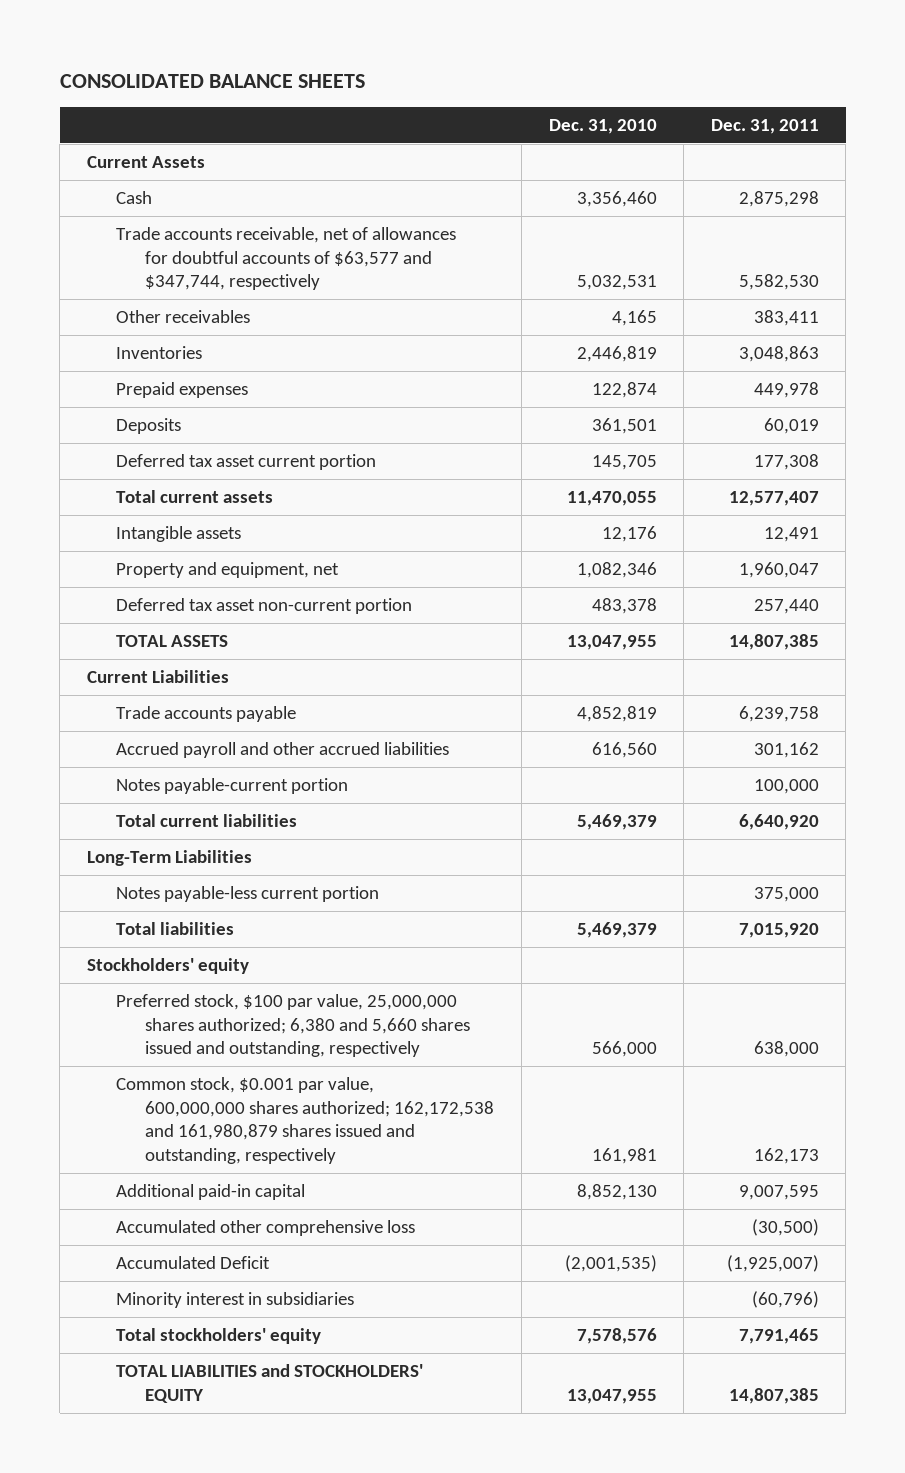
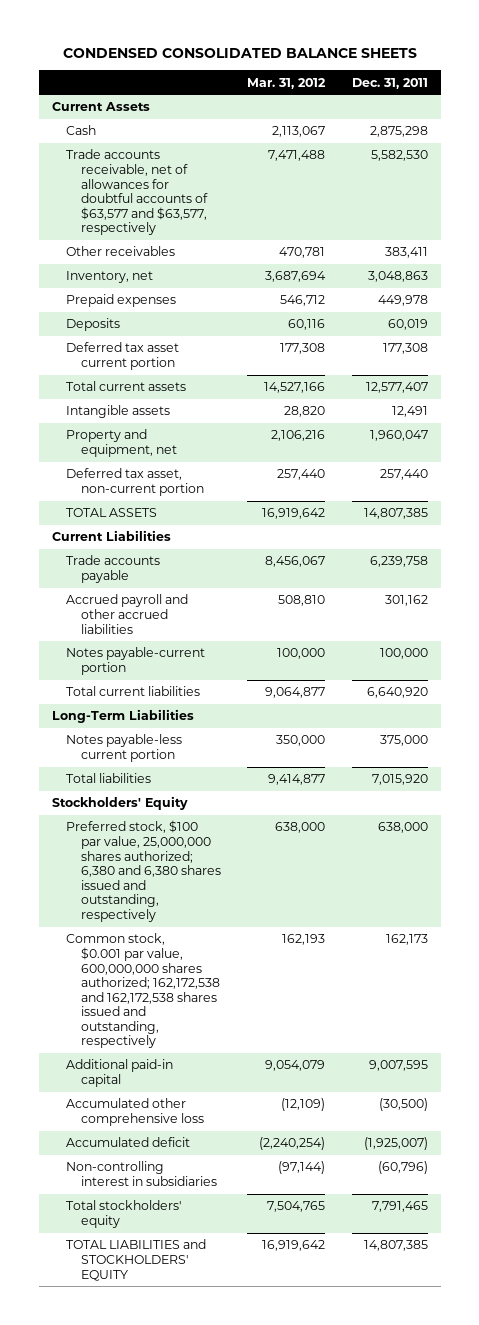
- CONSOLIDATED BALANCE SHEETS
+ CONDENSED CONSOLIDATED BALANCE SHEETS
- | Dec. 31, 2010 | Dec. 31, 2011
+ | Mar. 31, 2012 | Dec. 31, 2011
- Trade accounts receivable, net of allowances for doubtful accounts of $63,577 and $347,744, respectively | 5,032,531 | 5,582,530
+ Trade accounts receivable, net of allowances for doubtful accounts of $63,577 and $63,577, respectively | 7,471,488 | 5,582,530
- Inventories | 2,446,819 | 3,048,863
+ Inventory, net | 3,687,694 | 3,048,863
- Deferred tax asset non-current portion | 483,378 | 257,440
+ Deferred tax asset, non-current portion | 257,440 | 257,440
- Stockholders' equity
- Preferred stock, $100 par value, 25,000,000 shares authorized; 6,380 and 5,660 shares issued and outstanding, respectively | 566,000 | 638,000
- Common stock, $0.001 par value, 600,000,000 shares authorized; 162,172,538 and 161,980,879 shares issued and outstanding, respectively | 161,981 | 162,173
+ Stockholders' Equity
+ Preferred stock, $100 par value, 25,000,000 shares authorized; 6,380 and 6,380 shares issued and outstanding, respectively | 638,000 | 638,000
+ Common stock, $0.001 par value, 600,000,000 shares authorized; 162,172,538 and 162,172,538 shares issued and outstanding, respectively | 162,193 | 162,173
- Accumulated Deficit | (2,001,535) | (1,925,007)
- Minority interest in subsidiaries | | (60,796)
+ Accumulated deficit | (2,240,254) | (1,925,007)
+ Non-controlling interest in subsidiaries | (97,144) | (60,796)

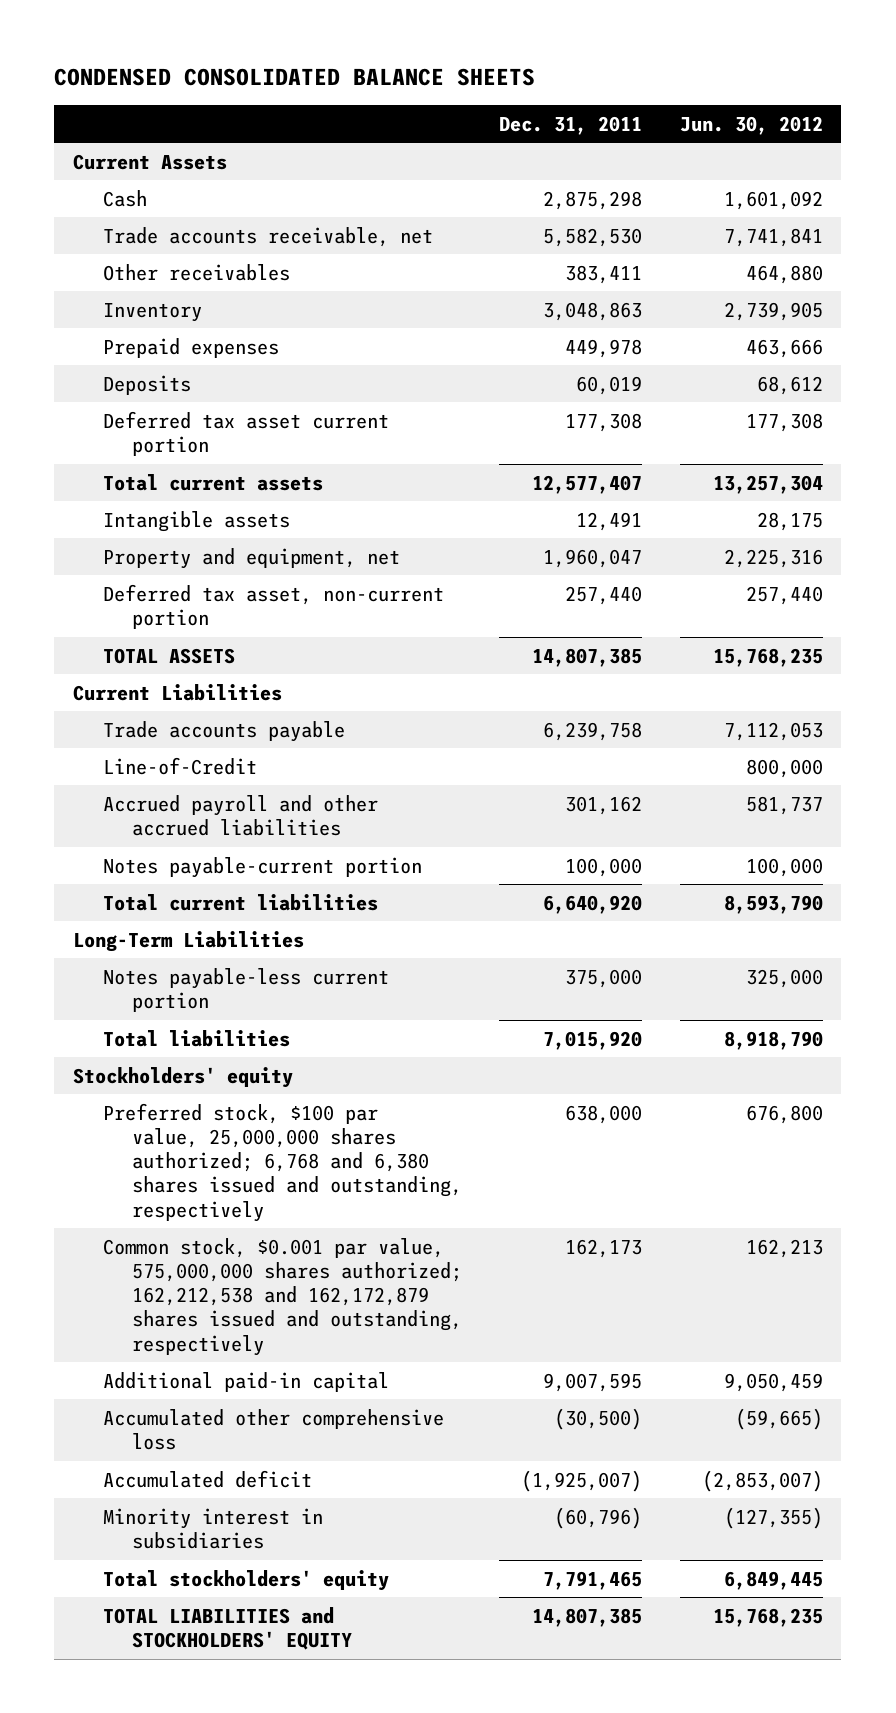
- | Mar. 31, 2012 | Dec. 31, 2011
+ | Dec. 31, 2011 | Jun. 30, 2012
- Trade accounts receivable, net of allowances for doubtful accounts of $63,577 and $63,577, respectively | 7,471,488 | 5,582,530
+ Trade accounts receivable, net | 5,582,530 | 7,741,841
- Inventory, net | 3,687,694 | 3,048,863
+ Inventory | 3,048,863 | 2,739,905
+ Line-of-Credit | | 800,000
- Stockholders' Equity
- Preferred stock, $100 par value, 25,000,000 shares authorized; 6,380 and 6,380 shares issued and outstanding, respectively | 638,000 | 638,000
- Common stock, $0.001 par value, 600,000,000 shares authorized; 162,172,538 and 162,172,538 shares issued and outstanding, respectively | 162,193 | 162,173
+ Stockholders' equity
+ Preferred stock, $100 par value, 25,000,000 shares authorized; 6,768 and 6,380 shares issued and outstanding, respectively | 638,000 | 676,800
+ Common stock, $0.001 par value, 575,000,000 shares authorized; 162,212,538 and 162,172,879 shares issued and outstanding, respectively | 162,173 | 162,213
- Non-controlling interest in subsidiaries | (97,144) | (60,796)
+ Minority interest in subsidiaries | (60,796) | (127,355)

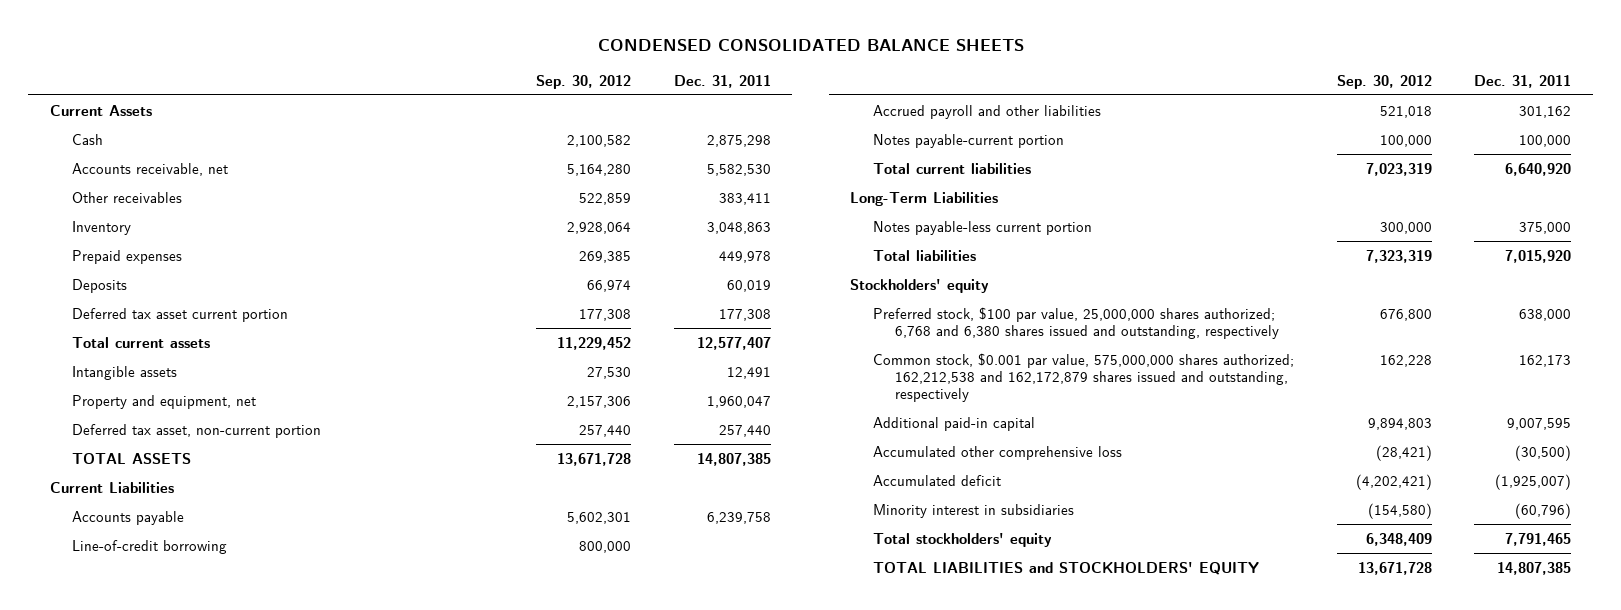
- | Dec. 31, 2011 | Jun. 30, 2012
+ | Sep. 30, 2012 | Dec. 31, 2011
- Trade accounts receivable, net | 5,582,530 | 7,741,841
+ Accounts receivable, net | 5,164,280 | 5,582,530
- Trade accounts payable | 6,239,758 | 7,112,053
- Line-of-Credit | | 800,000
- Accrued payroll and other accrued liabilities | 301,162 | 581,737
+ Accounts payable | 5,602,301 | 6,239,758
+ Line-of-credit borrowing | 800,000 |
+ Accrued payroll and other liabilities | 521,018 | 301,162

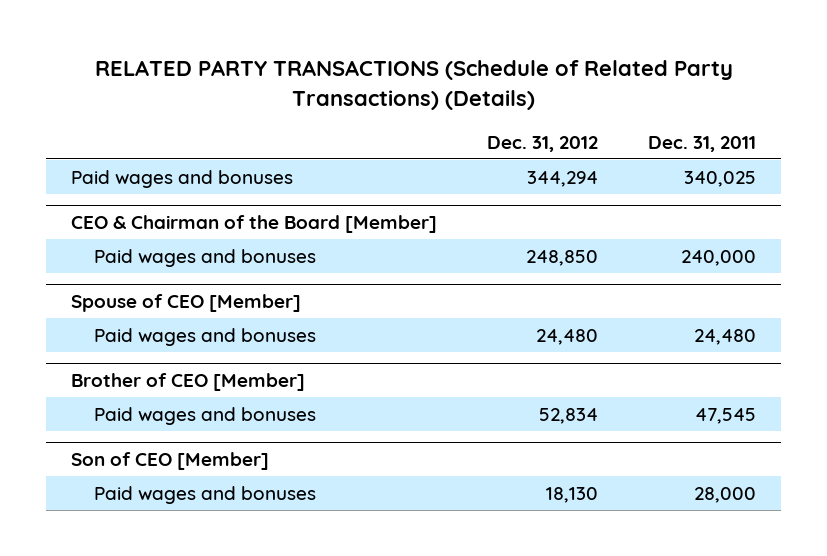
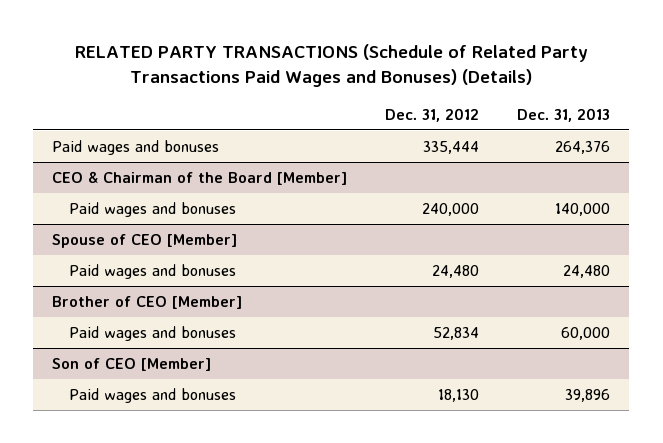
- RELATED PARTY TRANSACTIONS (Schedule of Related Party Transactions) (Details)
+ RELATED PARTY TRANSACTIONS (Schedule of Related Party Transactions Paid Wages and Bonuses) (Details)
- | Dec. 31, 2012 | Dec. 31, 2011
+ | Dec. 31, 2012 | Dec. 31, 2013
- Paid wages and bonuses | 344,294 | 340,025
+ Paid wages and bonuses | 335,444 | 264,376
@ CEO & Chairman of the Board [Member]
- Paid wages and bonuses | 248,850 | 240,000
+ Paid wages and bonuses | 240,000 | 140,000

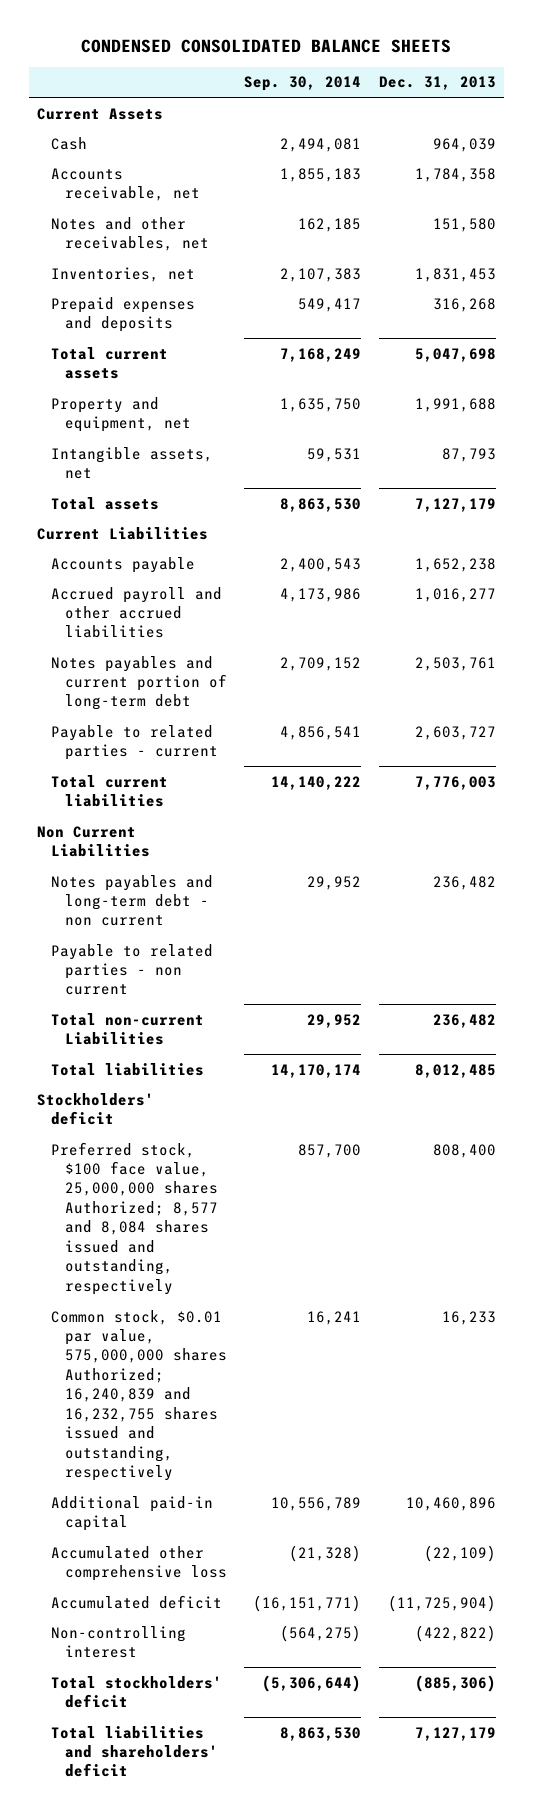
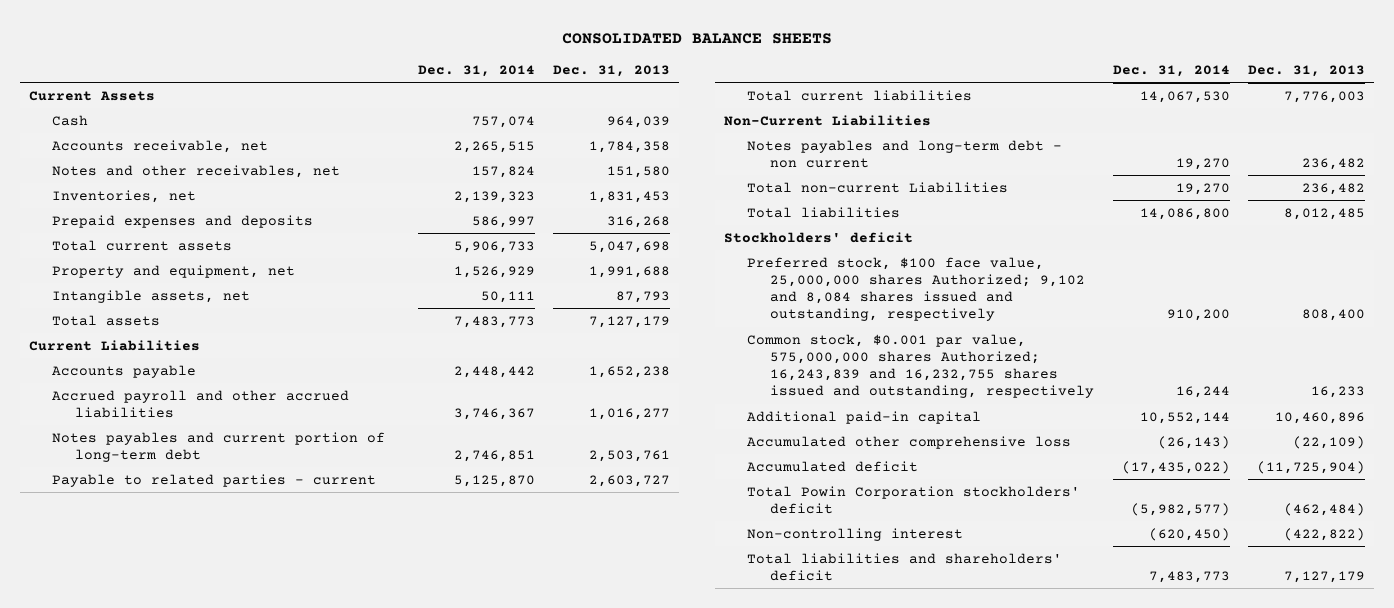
- CONDENSED CONSOLIDATED BALANCE SHEETS
+ CONSOLIDATED BALANCE SHEETS
- | Sep. 30, 2014 | Dec. 31, 2013
+ | Dec. 31, 2014 | Dec. 31, 2013
- Non Current Liabilities
+ Non-Current Liabilities
- Payable to related parties - non current
- Preferred stock, $100 face value, 25,000,000 shares Authorized; 8,577 and 8,084 shares issued and outstanding, respectively | 857,700 | 808,400
- Common stock, $0.01 par value, 575,000,000 shares Authorized; 16,240,839 and 16,232,755 shares issued and outstanding, respectively | 16,241 | 16,233
+ Preferred stock, $100 face value, 25,000,000 shares Authorized; 9,102 and 8,084 shares issued and outstanding, respectively | 910,200 | 808,400
+ Common stock, $0.001 par value, 575,000,000 shares Authorized; 16,243,839 and 16,232,755 shares issued and outstanding, respectively | 16,244 | 16,233
+ Total Powin Corporation stockholders' deficit | (5,982,577) | (462,484)
- Total stockholders' deficit | (5,306,644) | (885,306)

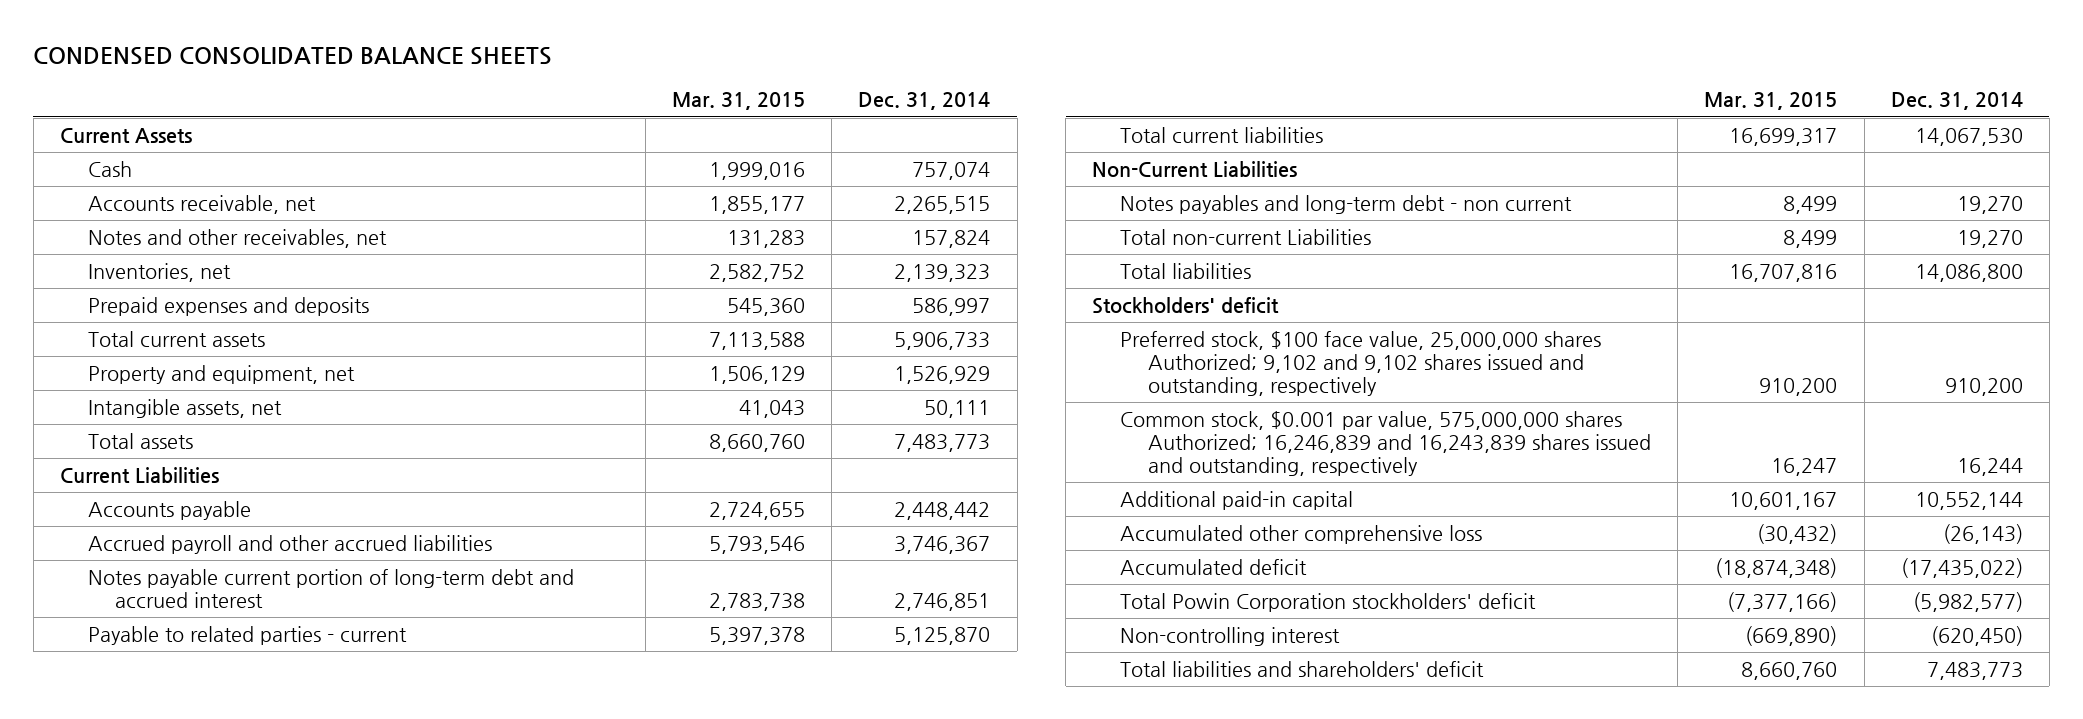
- CONSOLIDATED BALANCE SHEETS
+ CONDENSED CONSOLIDATED BALANCE SHEETS
- | Dec. 31, 2014 | Dec. 31, 2013
+ | Mar. 31, 2015 | Dec. 31, 2014
- Notes payables and current portion of long-term debt | 2,746,851 | 2,503,761
+ Notes payable current portion of long-term debt and accrued interest | 2,783,738 | 2,746,851
- Preferred stock, $100 face value, 25,000,000 shares Authorized; 9,102 and 8,084 shares issued and outstanding, respectively | 910,200 | 808,400
- Common stock, $0.001 par value, 575,000,000 shares Authorized; 16,243,839 and 16,232,755 shares issued and outstanding, respectively | 16,244 | 16,233
+ Preferred stock, $100 face value, 25,000,000 shares Authorized; 9,102 and 9,102 shares issued and outstanding, respectively | 910,200 | 910,200
+ Common stock, $0.001 par value, 575,000,000 shares Authorized; 16,246,839 and 16,243,839 shares issued and outstanding, respectively | 16,247 | 16,244

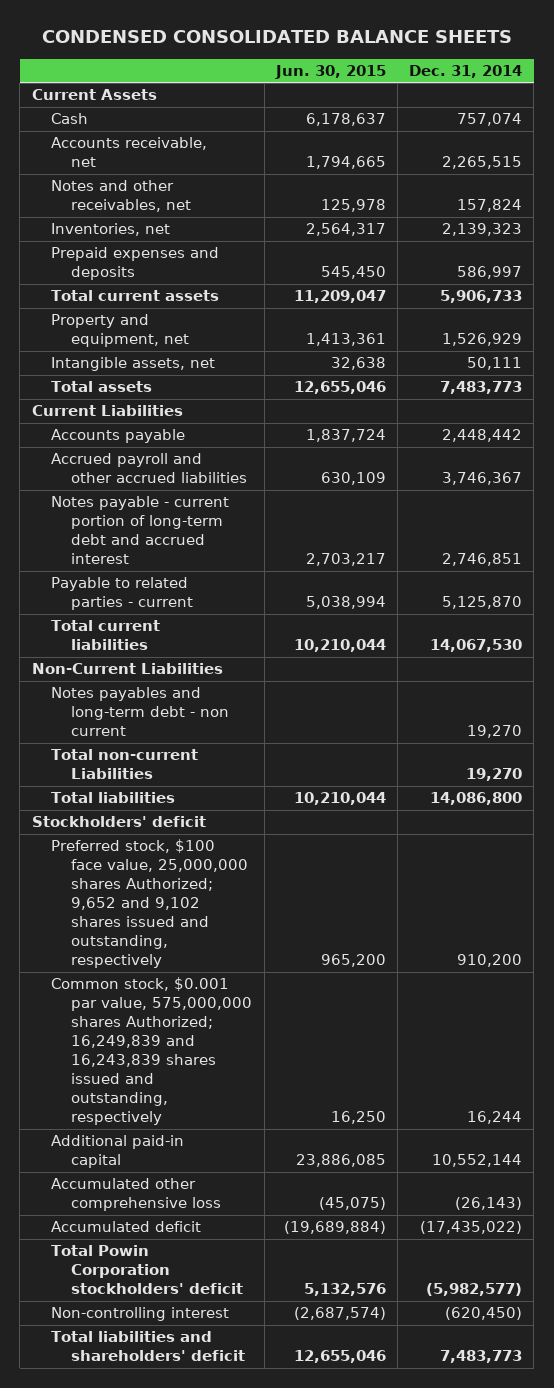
- | Mar. 31, 2015 | Dec. 31, 2014
+ | Jun. 30, 2015 | Dec. 31, 2014
- Notes payable current portion of long-term debt and accrued interest | 2,783,738 | 2,746,851
+ Notes payable - current portion of long-term debt and accrued interest | 2,703,217 | 2,746,851
- Preferred stock, $100 face value, 25,000,000 shares Authorized; 9,102 and 9,102 shares issued and outstanding, respectively | 910,200 | 910,200
- Common stock, $0.001 par value, 575,000,000 shares Authorized; 16,246,839 and 16,243,839 shares issued and outstanding, respectively | 16,247 | 16,244
+ Preferred stock, $100 face value, 25,000,000 shares Authorized; 9,652 and 9,102 shares issued and outstanding, respectively | 965,200 | 910,200
+ Common stock, $0.001 par value, 575,000,000 shares Authorized; 16,249,839 and 16,243,839 shares issued and outstanding, respectively | 16,250 | 16,244

